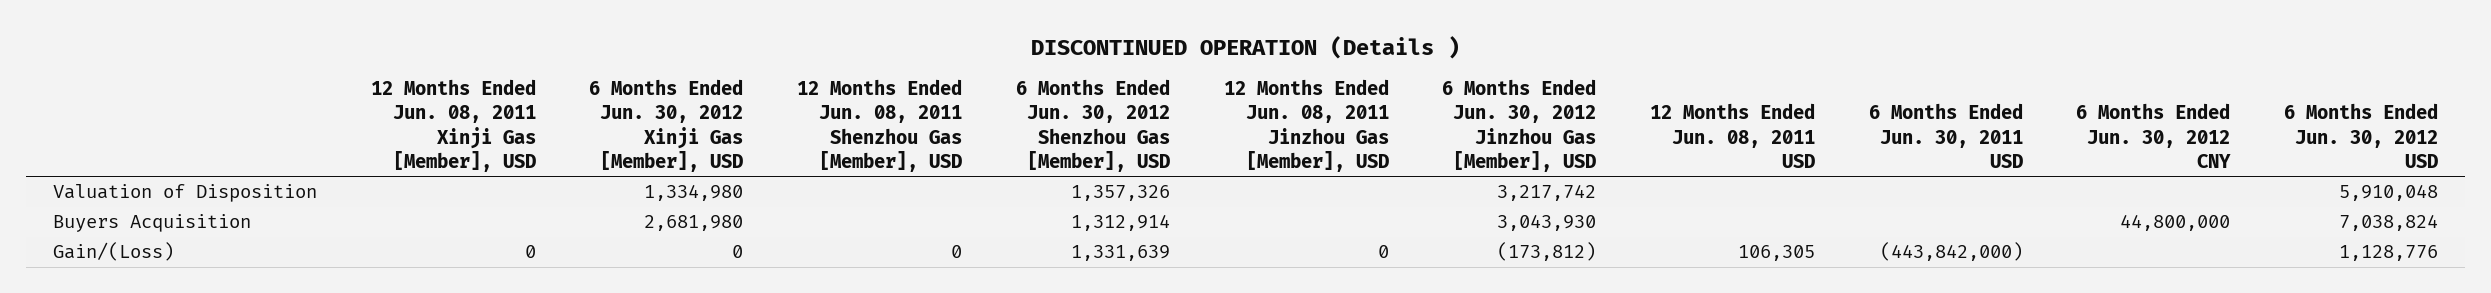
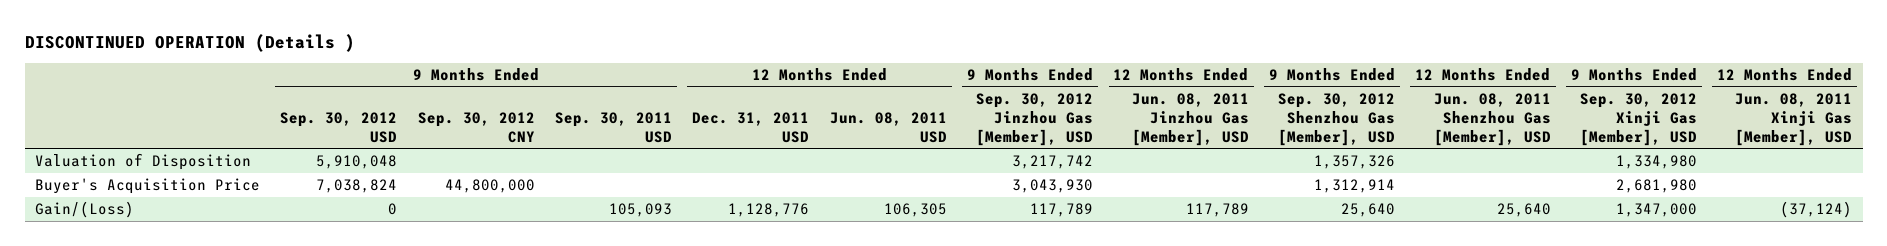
- | 12 Months Ended Jun. 08, 2011 Xinji Gas [Member], USD | 6 Months Ended Jun. 30, 2012 Xinji Gas [Member], USD | 12 Months Ended Jun. 08, 2011 Shenzhou Gas [Member], USD | 6 Months Ended Jun. 30, 2012 Shenzhou Gas [Member], USD | 12 Months Ended Jun. 08, 2011 Jinzhou Gas [Member], USD | 6 Months Ended Jun. 30, 2012 Jinzhou Gas [Member], USD | 12 Months Ended Jun. 08, 2011 USD | 6 Months Ended Jun. 30, 2011 USD | 6 Months Ended Jun. 30, 2012 CNY | 6 Months Ended Jun. 30, 2012 USD
+ | 9 Months Ended Sep. 30, 2012 USD | 9 Months Ended Sep. 30, 2012 CNY | 9 Months Ended Sep. 30, 2011 USD | 12 Months Ended Dec. 31, 2011 USD | 12 Months Ended Jun. 08, 2011 USD | 9 Months Ended Sep. 30, 2012 Jinzhou Gas [Member], USD | 12 Months Ended Jun. 08, 2011 Jinzhou Gas [Member], USD | 9 Months Ended Sep. 30, 2012 Shenzhou Gas [Member], USD | 12 Months Ended Jun. 08, 2011 Shenzhou Gas [Member], USD | 9 Months Ended Sep. 30, 2012 Xinji Gas [Member], USD | 12 Months Ended Jun. 08, 2011 Xinji Gas [Member], USD
- Buyers Acquisition | | 2,681,980 | | 1,312,914 | | 3,043,930 | | | 44,800,000 | 7,038,824
- Gain/(Loss) | 0 | 0 | 0 | 1,331,639 | 0 | (173,812) | 106,305 | (443,842,000) | | 1,128,776
+ Buyer's Acquisition Price | 7,038,824 | 44,800,000 | | | | 3,043,930 | | 1,312,914 | | 2,681,980 |
+ Gain/(Loss) | 0 | | 105,093 | 1,128,776 | 106,305 | 117,789 | 117,789 | 25,640 | 25,640 | 1,347,000 | (37,124)

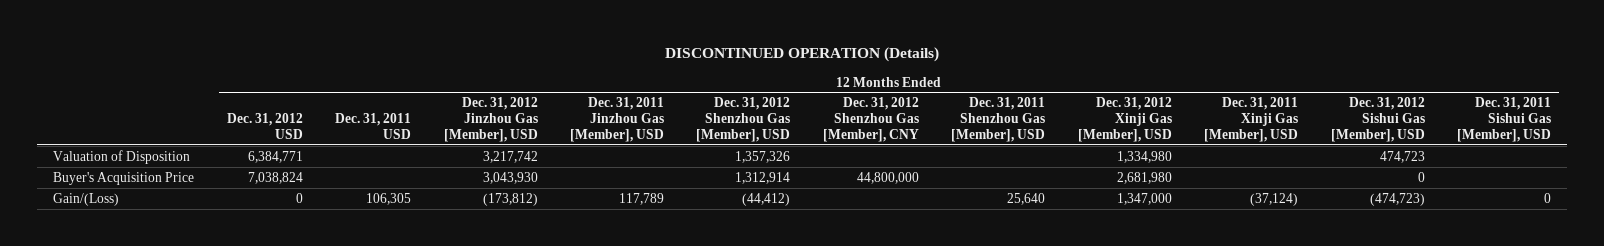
- DISCONTINUED OPERATION (Details )
+ DISCONTINUED OPERATION (Details)
- | 9 Months Ended Sep. 30, 2012 USD | 9 Months Ended Sep. 30, 2012 CNY | 9 Months Ended Sep. 30, 2011 USD | 12 Months Ended Dec. 31, 2011 USD | 12 Months Ended Jun. 08, 2011 USD | 9 Months Ended Sep. 30, 2012 Jinzhou Gas [Member], USD | 12 Months Ended Jun. 08, 2011 Jinzhou Gas [Member], USD | 9 Months Ended Sep. 30, 2012 Shenzhou Gas [Member], USD | 12 Months Ended Jun. 08, 2011 Shenzhou Gas [Member], USD | 9 Months Ended Sep. 30, 2012 Xinji Gas [Member], USD | 12 Months Ended Jun. 08, 2011 Xinji Gas [Member], USD
+ | 12 Months Ended Dec. 31, 2012 USD | 12 Months Ended Dec. 31, 2011 USD | 12 Months Ended Dec. 31, 2012 Jinzhou Gas [Member], USD | 12 Months Ended Dec. 31, 2011 Jinzhou Gas [Member], USD | 12 Months Ended Dec. 31, 2012 Shenzhou Gas [Member], USD | 12 Months Ended Dec. 31, 2012 Shenzhou Gas [Member], CNY | 12 Months Ended Dec. 31, 2011 Shenzhou Gas [Member], USD | 12 Months Ended Dec. 31, 2012 Xinji Gas [Member], USD | 12 Months Ended Dec. 31, 2011 Xinji Gas [Member], USD | 12 Months Ended Dec. 31, 2012 Sishui Gas [Member], USD | 12 Months Ended Dec. 31, 2011 Sishui Gas [Member], USD
- Gain/(Loss) | 0 | | 105,093 | 1,128,776 | 106,305 | 117,789 | 117,789 | 25,640 | 25,640 | 1,347,000 | (37,124)
+ Gain/(Loss) | 0 | 106,305 | (173,812) | 117,789 | (44,412) | | 25,640 | 1,347,000 | (37,124) | (474,723) | 0

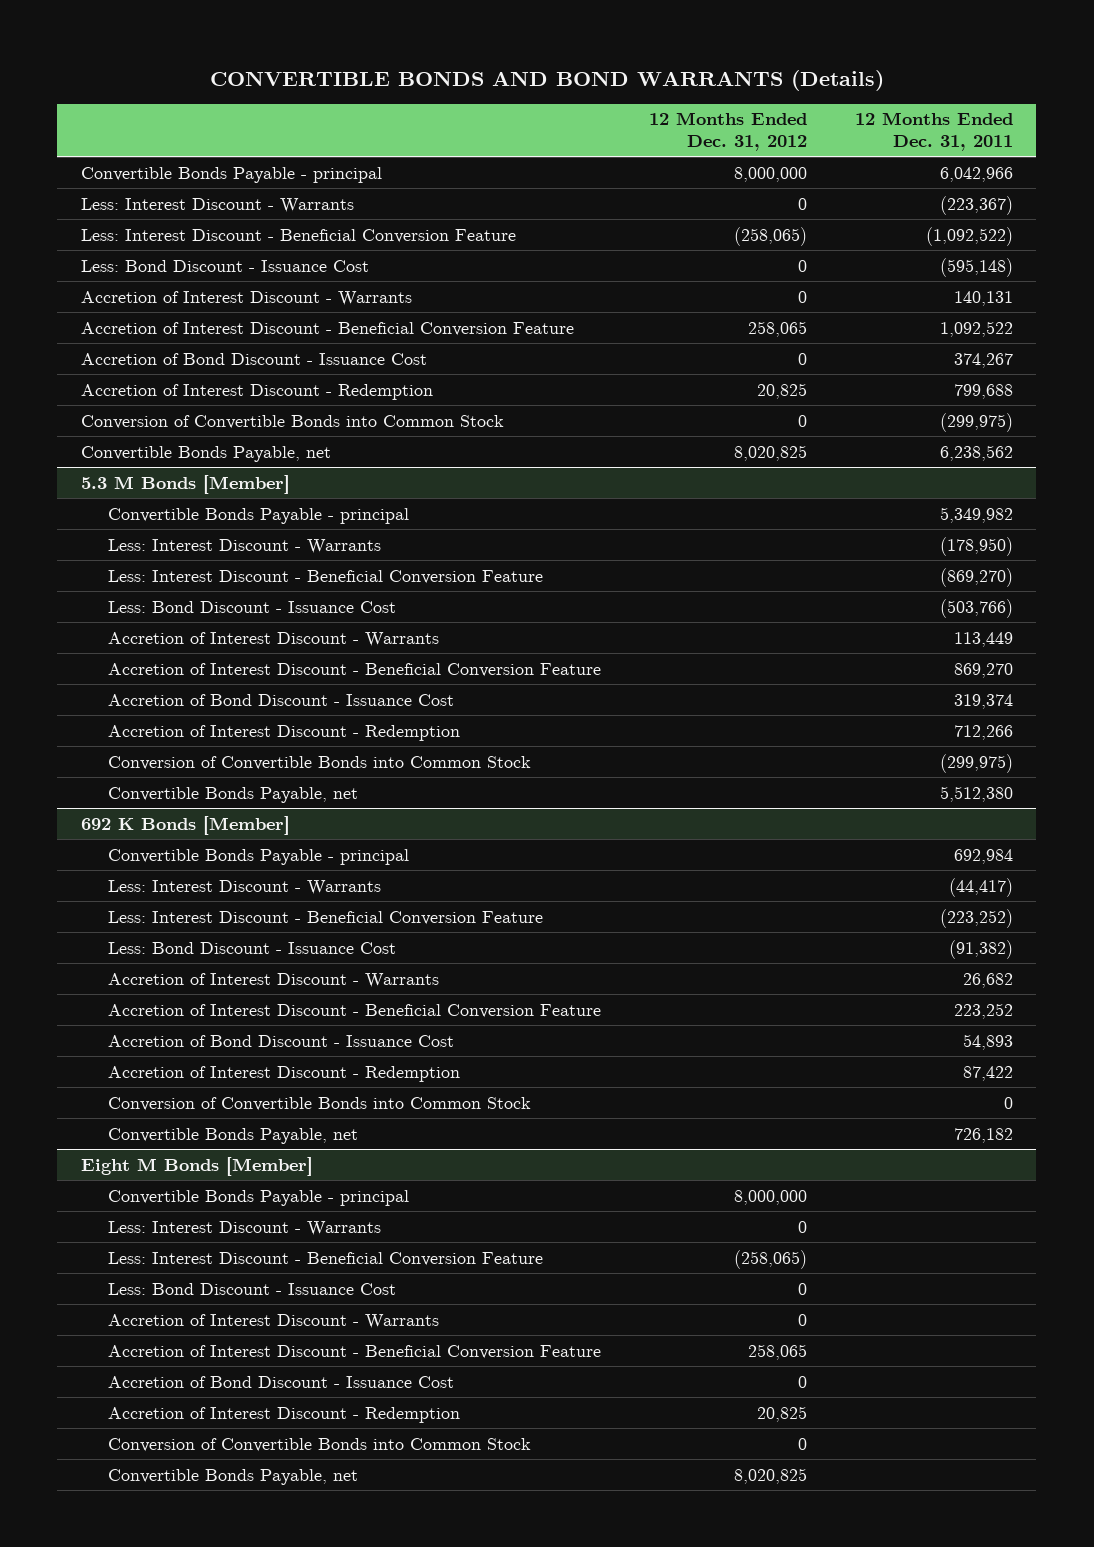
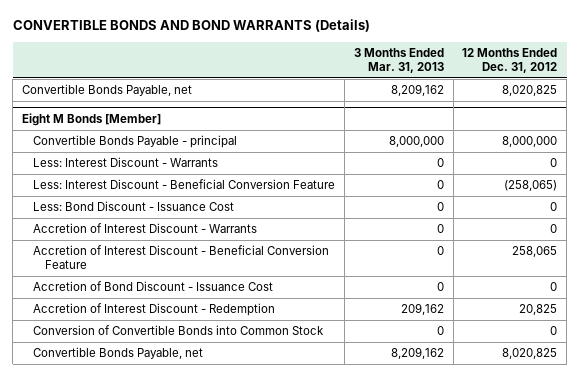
- | 12 Months Ended Dec. 31, 2012 | 12 Months Ended Dec. 31, 2011
+ | 3 Months Ended Mar. 31, 2013 | 12 Months Ended Dec. 31, 2012
- Convertible Bonds Payable - principal | 8,000,000 | 6,042,966
- Less: Interest Discount - Warrants | 0 | (223,367)
- Less: Interest Discount - Beneficial Conversion Feature | (258,065) | (1,092,522)
- Less: Bond Discount - Issuance Cost | 0 | (595,148)
- Accretion of Interest Discount - Warrants | 0 | 140,131
- Accretion of Interest Discount - Beneficial Conversion Feature | 258,065 | 1,092,522
- Accretion of Bond Discount - Issuance Cost | 0 | 374,267
- Accretion of Interest Discount - Redemption | 20,825 | 799,688
- Conversion of Convertible Bonds into Common Stock | 0 | (299,975)
- 5.3 M Bonds [Member]
- Convertible Bonds Payable - principal | | 5,349,982
- Less: Interest Discount - Warrants | | (178,950)
- Less: Interest Discount - Beneficial Conversion Feature | | (869,270)
- Less: Bond Discount - Issuance Cost | | (503,766)
- Accretion of Interest Discount - Warrants | | 113,449
- Accretion of Interest Discount - Beneficial Conversion Feature | | 869,270
- Accretion of Bond Discount - Issuance Cost | | 319,374
- Accretion of Interest Discount - Redemption | | 712,266
- Conversion of Convertible Bonds into Common Stock | | (299,975)
- Convertible Bonds Payable, net | | 5,512,380
- 692 K Bonds [Member]
- Convertible Bonds Payable - principal | | 692,984
- Less: Interest Discount - Warrants | | (44,417)
- Less: Interest Discount - Beneficial Conversion Feature | | (223,252)
- Less: Bond Discount - Issuance Cost | | (91,382)
- Accretion of Interest Discount - Warrants | | 26,682
- Accretion of Interest Discount - Beneficial Conversion Feature | | 223,252
- Accretion of Bond Discount - Issuance Cost | | 54,893
- Accretion of Interest Discount - Redemption | | 87,422
- Conversion of Convertible Bonds into Common Stock | | 0
- Convertible Bonds Payable, net | | 726,182

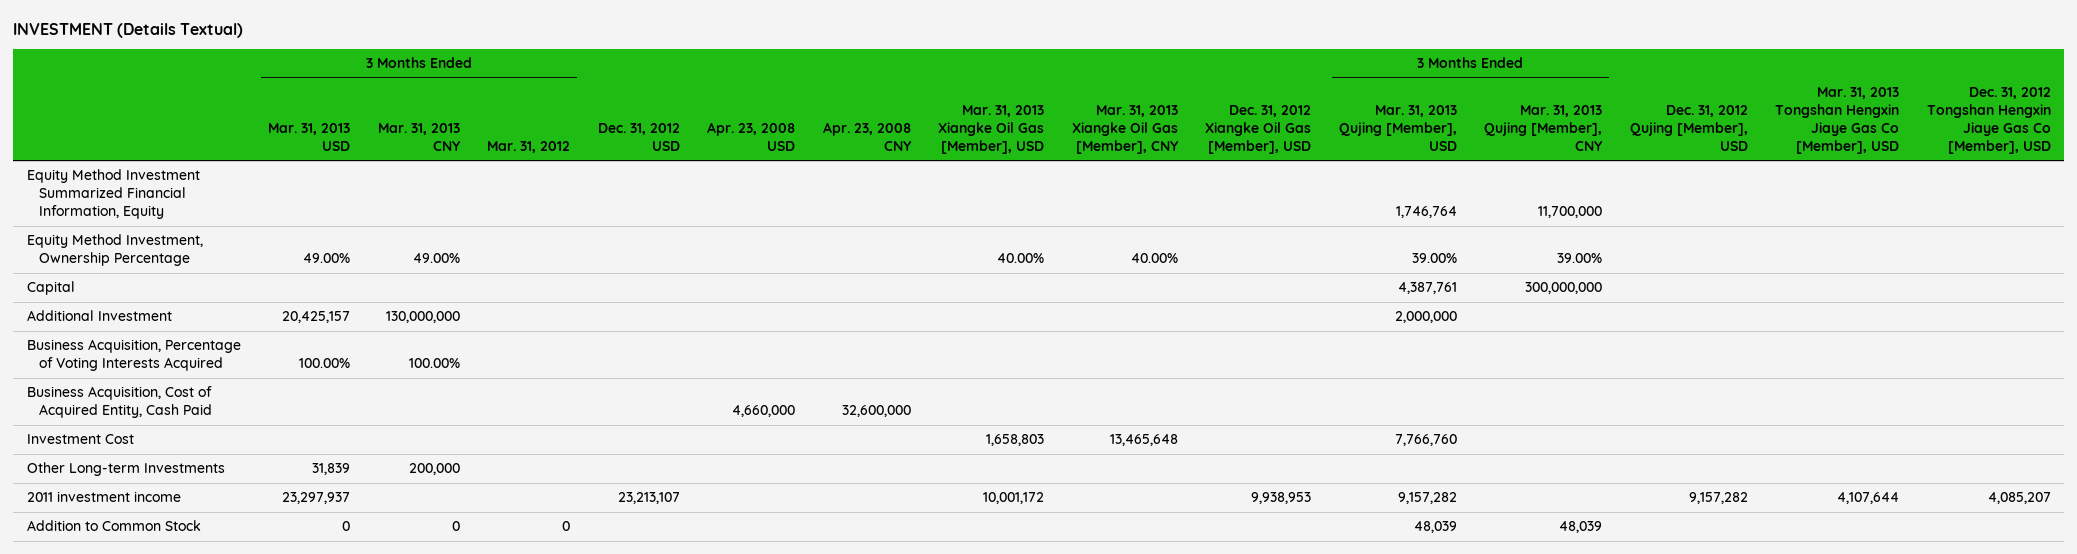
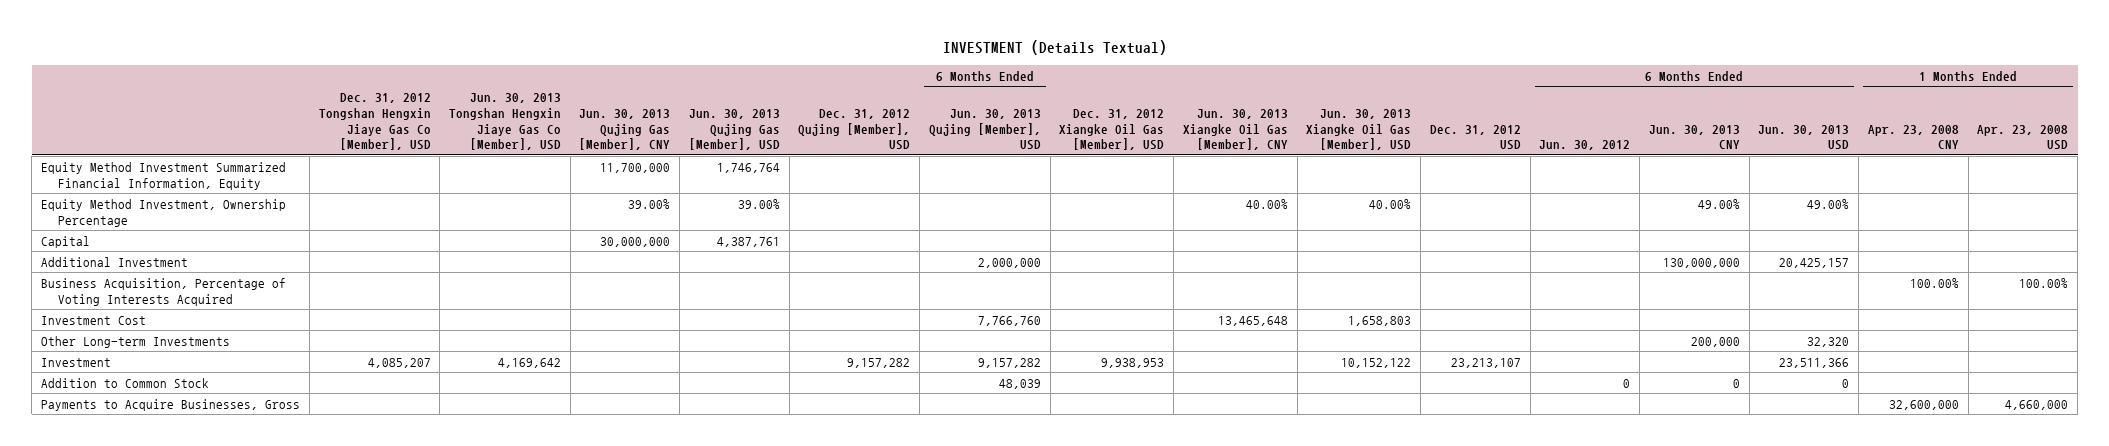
- | 3 Months Ended Mar. 31, 2013 USD | 3 Months Ended Mar. 31, 2013 CNY | 3 Months Ended Mar. 31, 2012 | Dec. 31, 2012 USD | Apr. 23, 2008 USD | Apr. 23, 2008 CNY | Mar. 31, 2013 Xiangke Oil Gas [Member], USD | Mar. 31, 2013 Xiangke Oil Gas [Member], CNY | Dec. 31, 2012 Xiangke Oil Gas [Member], USD | 3 Months Ended Mar. 31, 2013 Qujing [Member], USD | 3 Months Ended Mar. 31, 2013 Qujing [Member], CNY | Dec. 31, 2012 Qujing [Member], USD | Mar. 31, 2013 Tongshan Hengxin Jiaye Gas Co [Member], USD | Dec. 31, 2012 Tongshan Hengxin Jiaye Gas Co [Member], USD
+ | Dec. 31, 2012 Tongshan Hengxin Jiaye Gas Co [Member], USD | Jun. 30, 2013 Tongshan Hengxin Jiaye Gas Co [Member], USD | Jun. 30, 2013 Qujing Gas [Member], CNY | Jun. 30, 2013 Qujing Gas [Member], USD | Dec. 31, 2012 Qujing [Member], USD | 6 Months Ended Jun. 30, 2013 Qujing [Member], USD | Dec. 31, 2012 Xiangke Oil Gas [Member], USD | Jun. 30, 2013 Xiangke Oil Gas [Member], CNY | Jun. 30, 2013 Xiangke Oil Gas [Member], USD | Dec. 31, 2012 USD | 6 Months Ended Jun. 30, 2012 | 6 Months Ended Jun. 30, 2013 CNY | 6 Months Ended Jun. 30, 2013 USD | 1 Months Ended Apr. 23, 2008 CNY | 1 Months Ended Apr. 23, 2008 USD
- Business Acquisition, Cost of Acquired Entity, Cash Paid | | | | | 4,660,000 | 32,600,000 | | | | | | | |
- 2011 investment income | 23,297,937 | | | 23,213,107 | | | 10,001,172 | | 9,938,953 | 9,157,282 | | 9,157,282 | 4,107,644 | 4,085,207
+ Investment | 4,085,207 | 4,169,642 | | | 9,157,282 | 9,157,282 | 9,938,953 | | 10,152,122 | 23,213,107 | | | 23,511,366 | |
+ Payments to Acquire Businesses, Gross | | | | | | | | | | | | | | 32,600,000 | 4,660,000

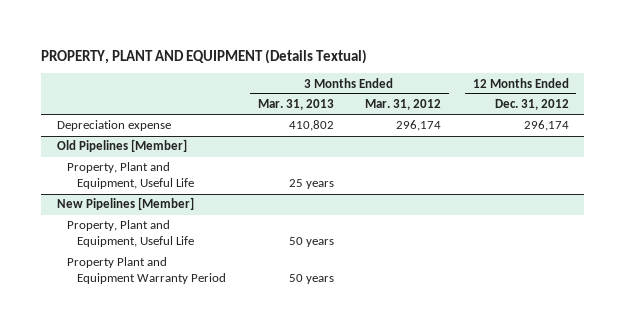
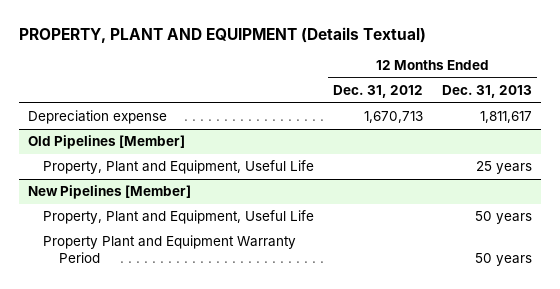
- | 3 Months Ended Mar. 31, 2013 | 3 Months Ended Mar. 31, 2012 | 12 Months Ended Dec. 31, 2012
+ | 12 Months Ended Dec. 31, 2012 | 12 Months Ended Dec. 31, 2013
- Depreciation expense | 410,802 | 296,174 | 296,174
+ Depreciation expense | 1,670,713 | 1,811,617

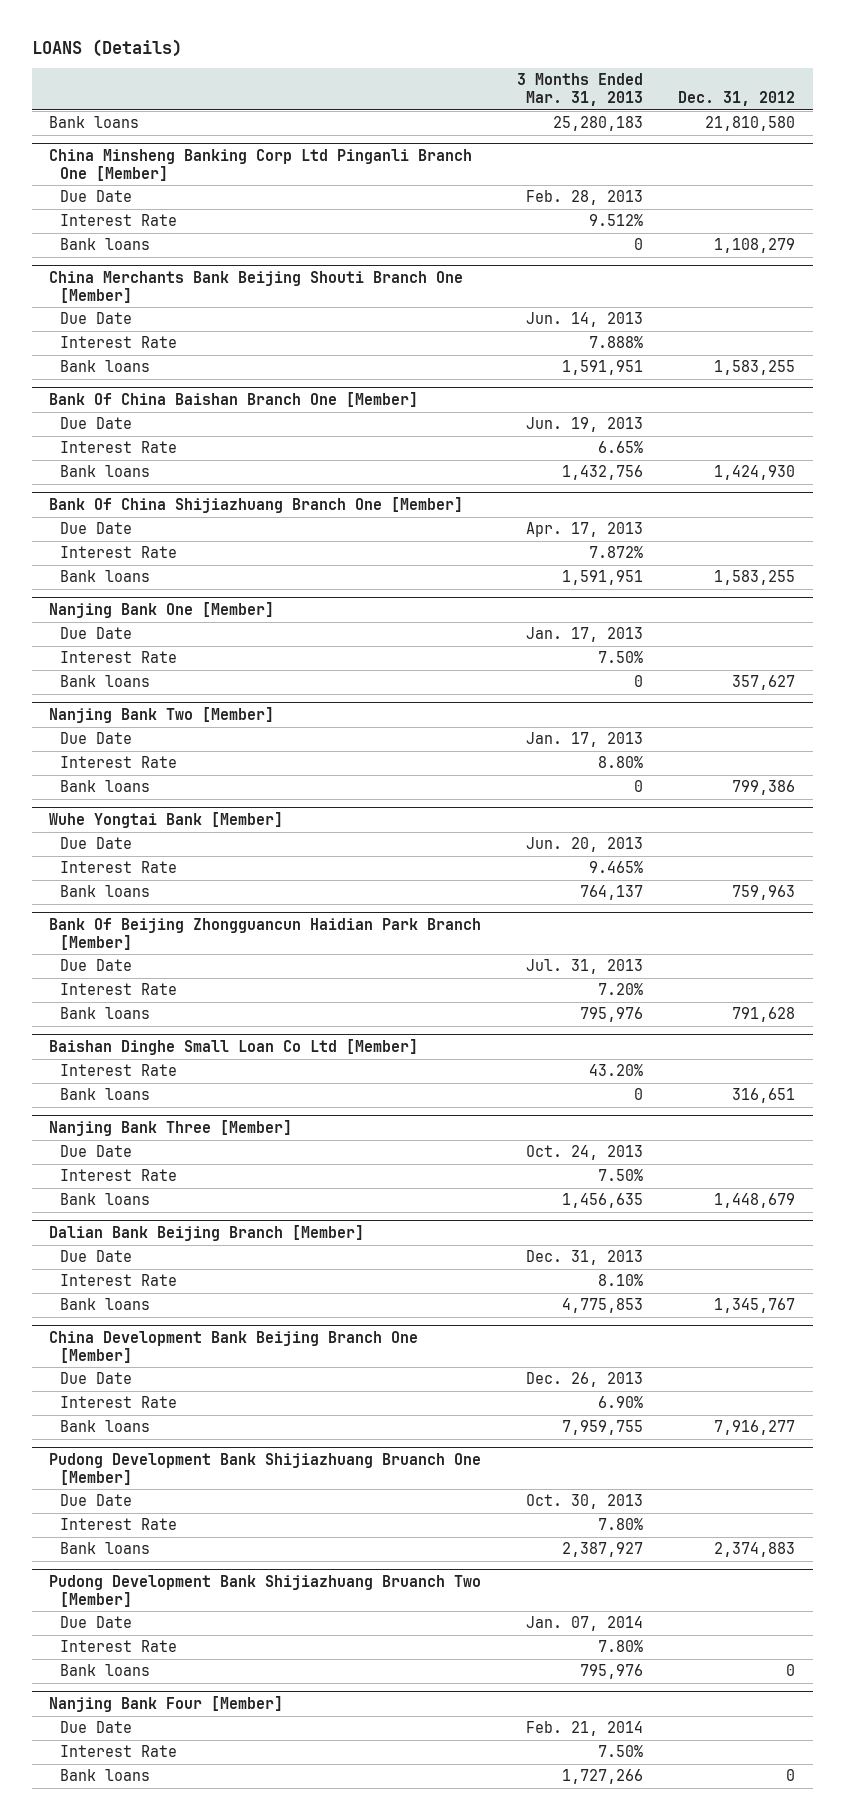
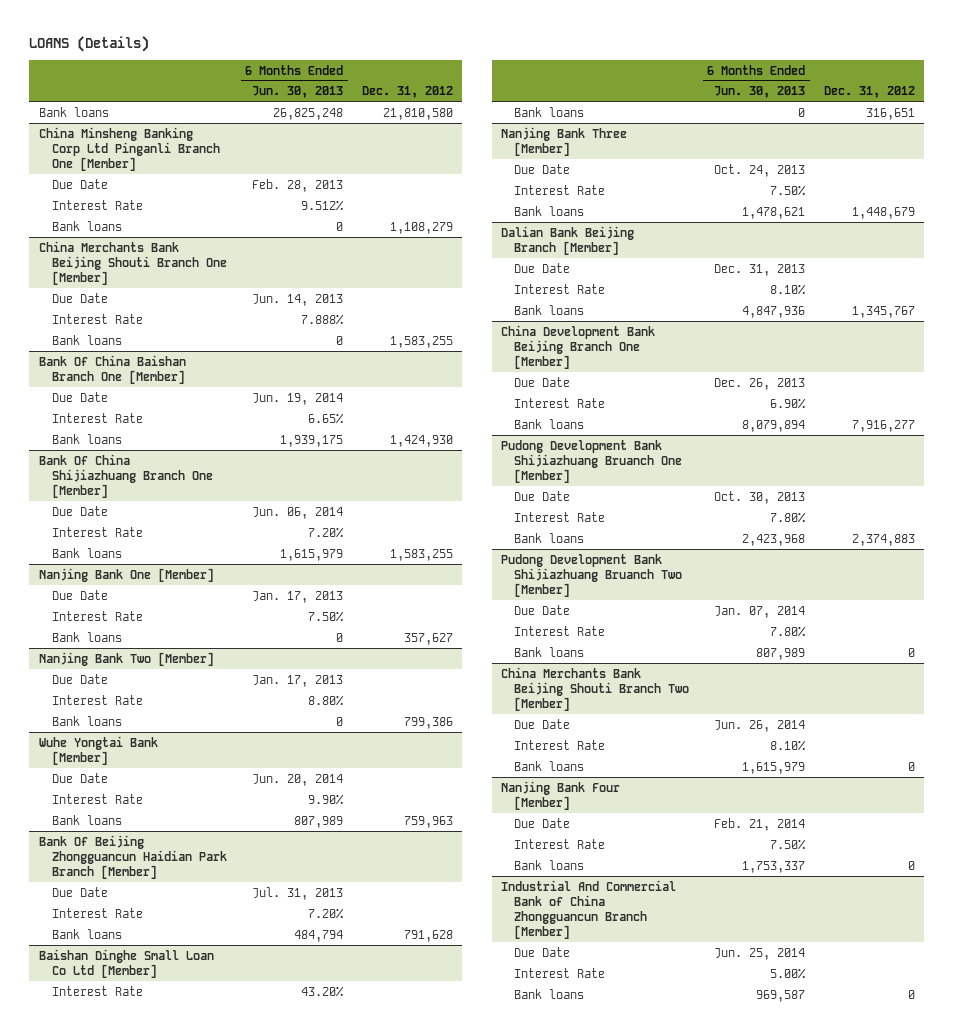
- | 3 Months Ended Mar. 31, 2013 | Dec. 31, 2012
+ | 6 Months Ended Jun. 30, 2013 | Dec. 31, 2012
+ China Merchants Bank Beijing Shouti Branch Two [Member]
+ Due Date | Jun. 26, 2014 |
+ Interest Rate | 8.10% |
+ Bank loans | 1,615,979 | 0
+ Industrial And Commercial Bank of China Zhongguancun Branch [Member]
+ Due Date | Jun. 25, 2014 |
+ Interest Rate | 5.00% |
+ Bank loans | 969,587 | 0

